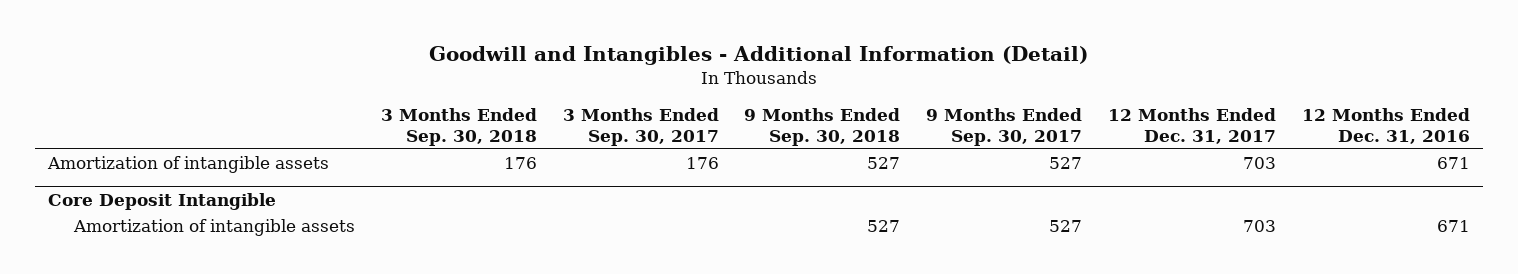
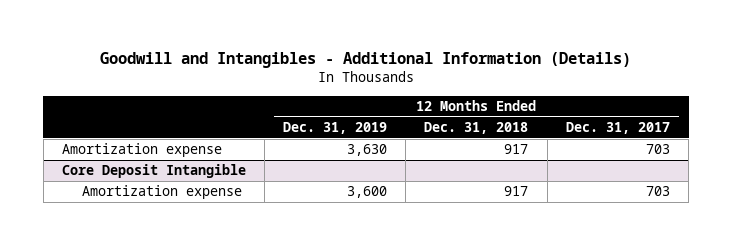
- Goodwill and Intangibles - Additional Information (Detail)
+ Goodwill and Intangibles - Additional Information (Details)
- | 3 Months Ended Sep. 30, 2018 | 3 Months Ended Sep. 30, 2017 | 9 Months Ended Sep. 30, 2018 | 9 Months Ended Sep. 30, 2017 | 12 Months Ended Dec. 31, 2017 | 12 Months Ended Dec. 31, 2016
+ | 12 Months Ended Dec. 31, 2019 | 12 Months Ended Dec. 31, 2018 | 12 Months Ended Dec. 31, 2017
- Amortization of intangible assets | 176 | 176 | 527 | 527 | 703 | 671
+ Amortization expense | 3,630 | 917 | 703
@ Core Deposit Intangible
- Amortization of intangible assets | | | 527 | 527 | 703 | 671
+ Amortization expense | 3,600 | 917 | 703

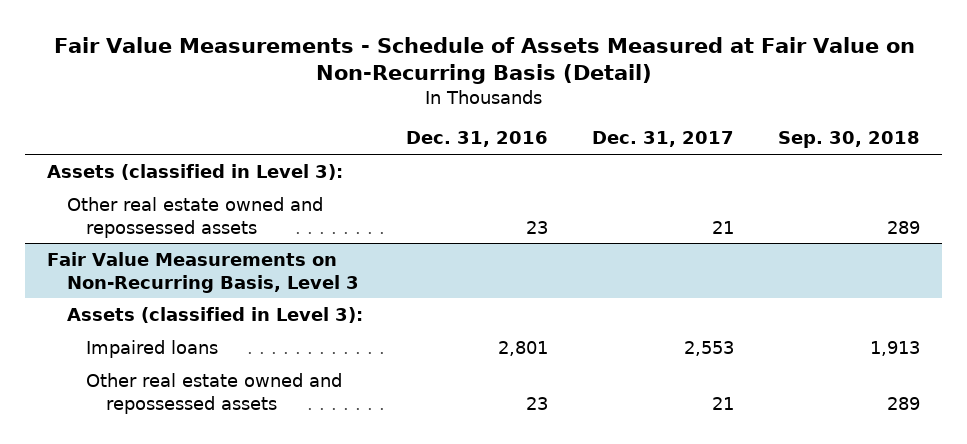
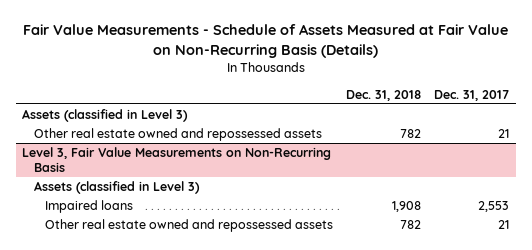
- Fair Value Measurements - Schedule of Assets Measured at Fair Value on Non-Recurring Basis (Detail)
+ Fair Value Measurements - Schedule of Assets Measured at Fair Value on Non-Recurring Basis (Details)
- | Dec. 31, 2016 | Dec. 31, 2017 | Sep. 30, 2018
+ | Dec. 31, 2018 | Dec. 31, 2017
- Assets (classified in Level 3):
+ Assets (classified in Level 3)
- Fair Value Measurements on Non-Recurring Basis, Level 3
- Assets (classified in Level 3):
+ Level 3, Fair Value Measurements on Non-Recurring Basis
+ Assets (classified in Level 3)

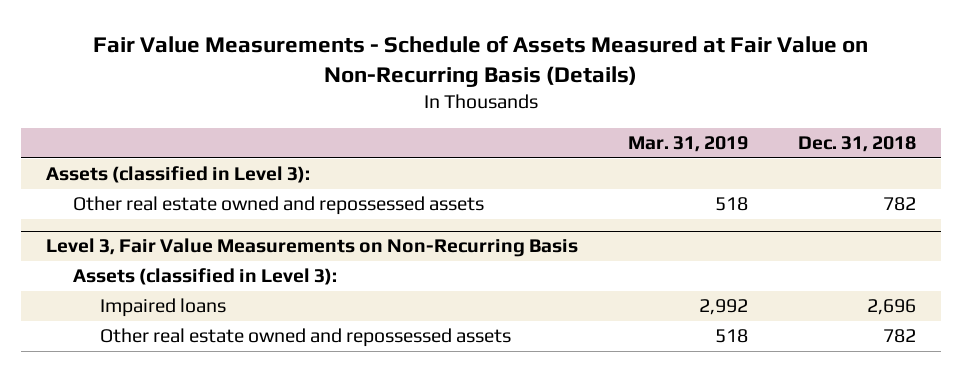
- | Dec. 31, 2018 | Dec. 31, 2017
+ | Mar. 31, 2019 | Dec. 31, 2018
- Assets (classified in Level 3)
+ Assets (classified in Level 3):
@ Level 3, Fair Value Measurements on Non-Recurring Basis
- Assets (classified in Level 3)
- Impaired loans | 1,908 | 2,553
+ Assets (classified in Level 3):
+ Impaired loans | 2,992 | 2,696

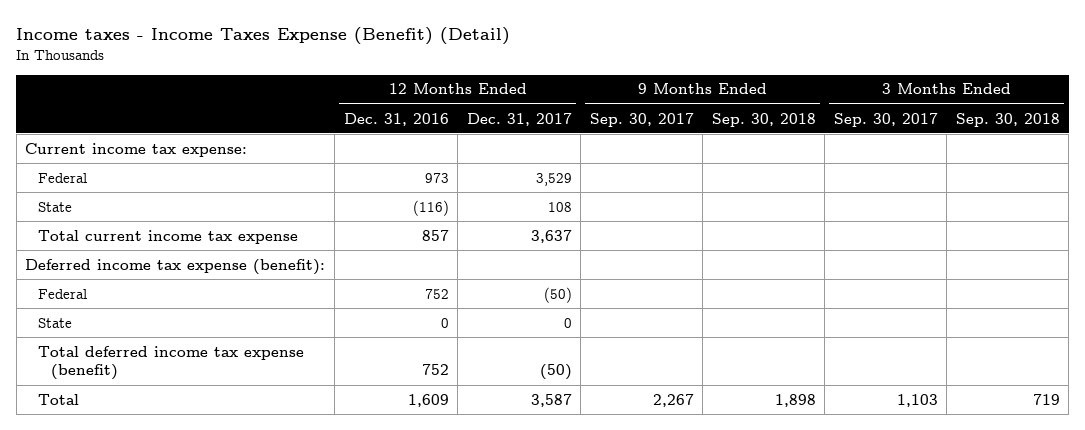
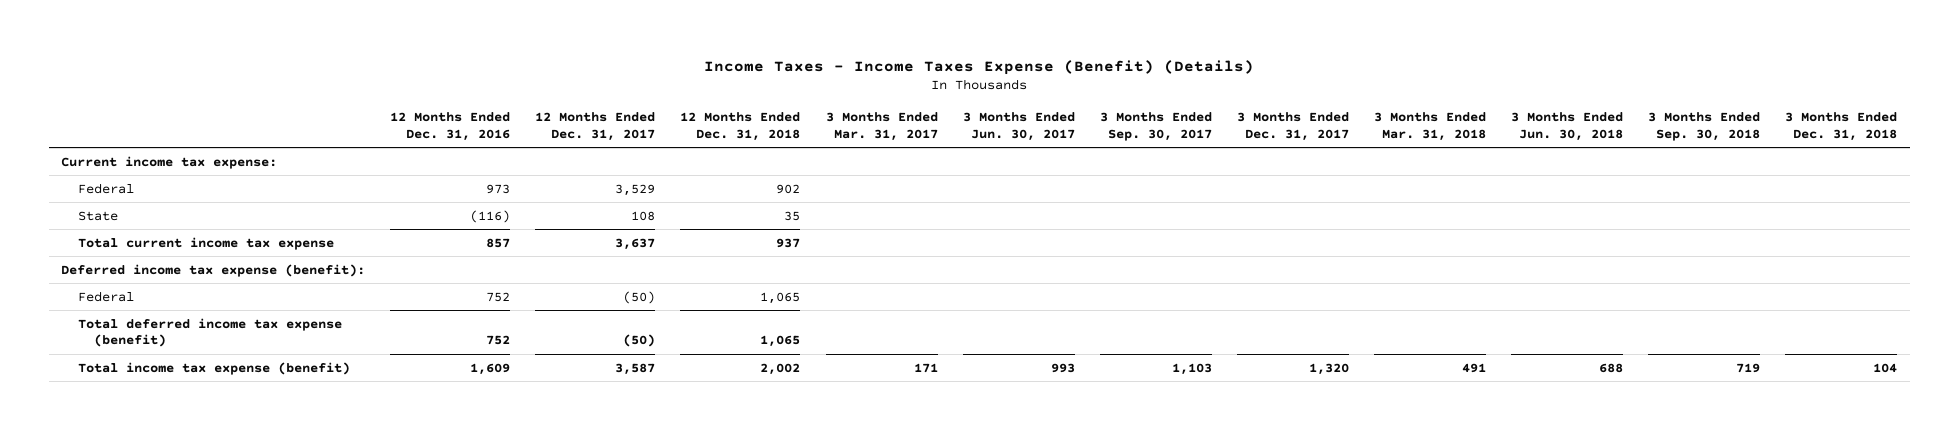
- Income taxes - Income Taxes Expense (Benefit) (Detail)
+ Income Taxes - Income Taxes Expense (Benefit) (Details)
- | 12 Months Ended Dec. 31, 2016 | 12 Months Ended Dec. 31, 2017 | 9 Months Ended Sep. 30, 2017 | 9 Months Ended Sep. 30, 2018 | 3 Months Ended Sep. 30, 2017 | 3 Months Ended Sep. 30, 2018
+ | 12 Months Ended Dec. 31, 2016 | 12 Months Ended Dec. 31, 2017 | 12 Months Ended Dec. 31, 2018 | 3 Months Ended Mar. 31, 2017 | 3 Months Ended Jun. 30, 2017 | 3 Months Ended Sep. 30, 2017 | 3 Months Ended Dec. 31, 2017 | 3 Months Ended Mar. 31, 2018 | 3 Months Ended Jun. 30, 2018 | 3 Months Ended Sep. 30, 2018 | 3 Months Ended Dec. 31, 2018
- State | 0 | 0 | | | |
- Total | 1,609 | 3,587 | 2,267 | 1,898 | 1,103 | 719
+ Total income tax expense (benefit) | 1,609 | 3,587 | 2,002 | 171 | 993 | 1,103 | 1,320 | 491 | 688 | 719 | 104

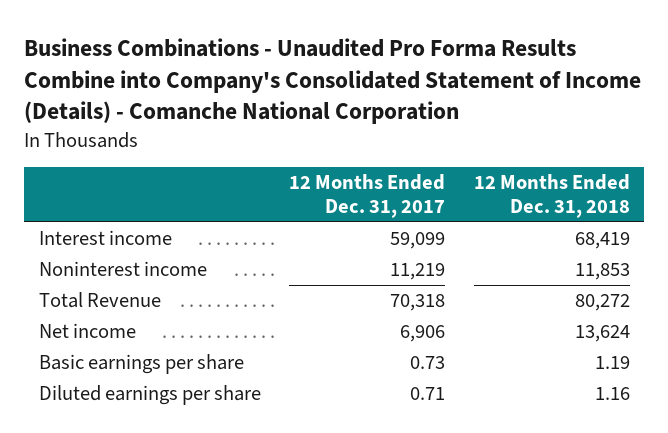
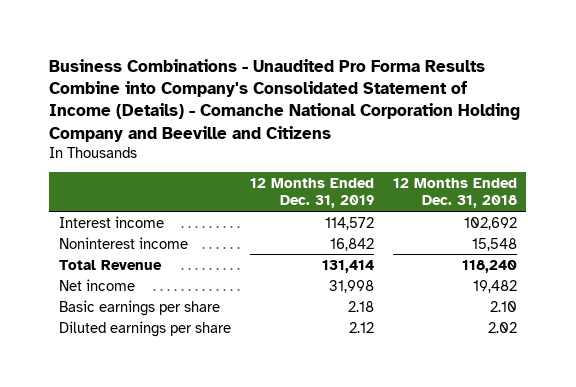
- Business Combinations - Unaudited Pro Forma Results Combine into Company's Consolidated Statement of Income (Details) - Comanche National Corporation
+ Business Combinations - Unaudited Pro Forma Results Combine into Company's Consolidated Statement of Income (Details) - Comanche National Corporation Holding Company and Beeville and Citizens
- | 12 Months Ended Dec. 31, 2017 | 12 Months Ended Dec. 31, 2018
+ | 12 Months Ended Dec. 31, 2019 | 12 Months Ended Dec. 31, 2018
- Interest income | 59,099 | 68,419
- Noninterest income | 11,219 | 11,853
- Total Revenue | 70,318 | 80,272
- Net income | 6,906 | 13,624
- Basic earnings per share | 0.73 | 1.19
- Diluted earnings per share | 0.71 | 1.16
+ Interest income | 114,572 | 102,692
+ Noninterest income | 16,842 | 15,548
+ Total Revenue | 131,414 | 118,240
+ Net income | 31,998 | 19,482
+ Basic earnings per share | 2.18 | 2.10
+ Diluted earnings per share | 2.12 | 2.02

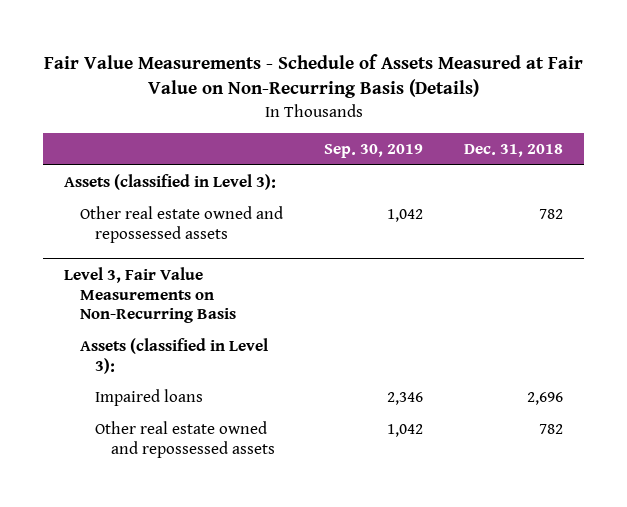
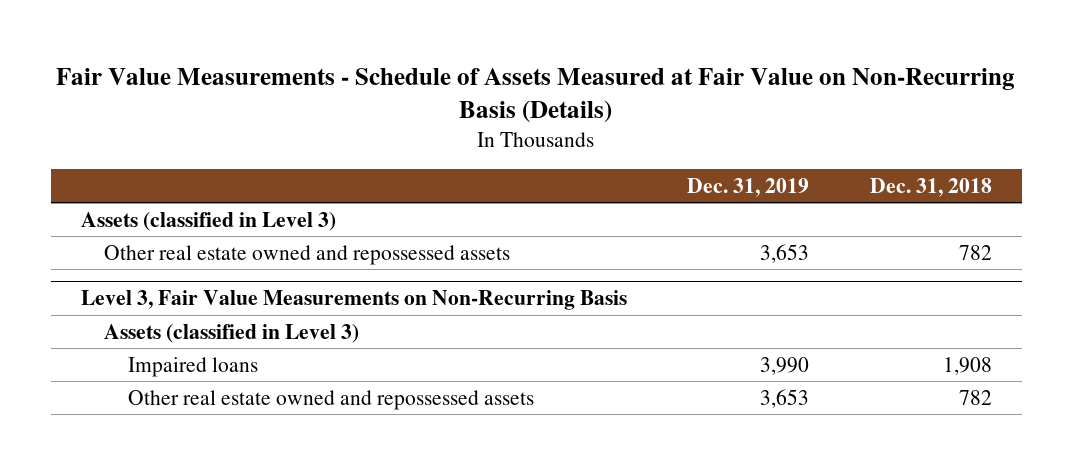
- | Sep. 30, 2019 | Dec. 31, 2018
+ | Dec. 31, 2019 | Dec. 31, 2018
- Assets (classified in Level 3):
+ Assets (classified in Level 3)
@ Level 3, Fair Value Measurements on Non-Recurring Basis
- Assets (classified in Level 3):
- Impaired loans | 2,346 | 2,696
+ Assets (classified in Level 3)
+ Impaired loans | 3,990 | 1,908

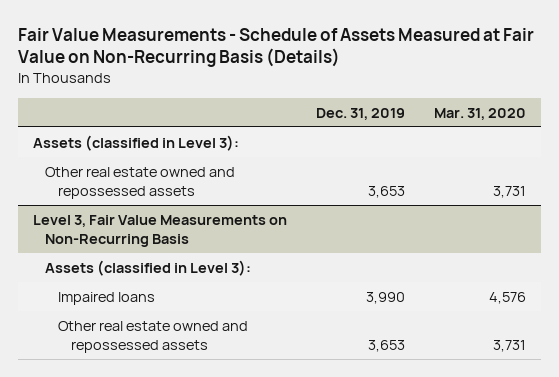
- | Dec. 31, 2019 | Dec. 31, 2018
+ | Dec. 31, 2019 | Mar. 31, 2020
- Assets (classified in Level 3)
+ Assets (classified in Level 3):
@ Level 3, Fair Value Measurements on Non-Recurring Basis
- Assets (classified in Level 3)
+ Assets (classified in Level 3):

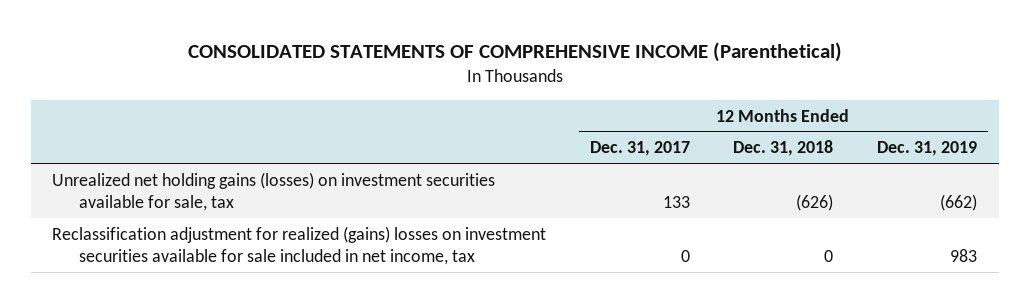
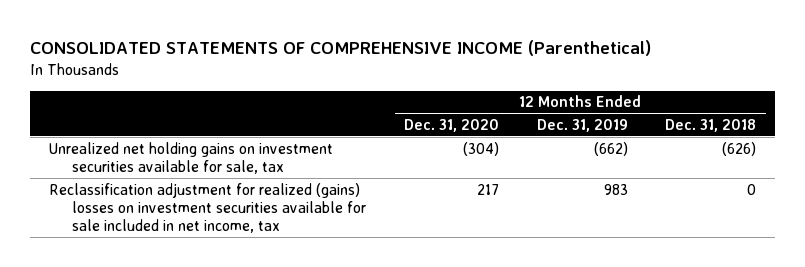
- | 12 Months Ended Dec. 31, 2017 | 12 Months Ended Dec. 31, 2018 | 12 Months Ended Dec. 31, 2019
+ | 12 Months Ended Dec. 31, 2020 | 12 Months Ended Dec. 31, 2019 | 12 Months Ended Dec. 31, 2018
- Unrealized net holding gains (losses) on investment securities available for sale, tax | 133 | (626) | (662)
+ Unrealized net holding gains on investment securities available for sale, tax | (304) | (662) | (626)

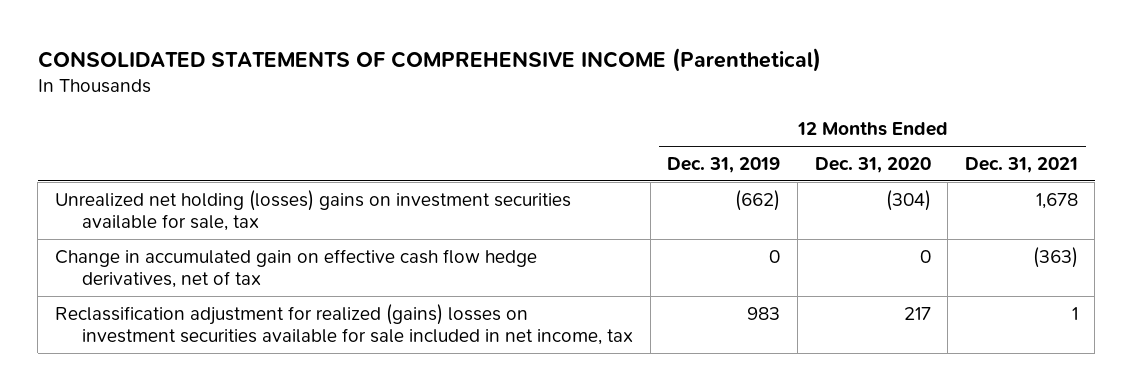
- | 12 Months Ended Dec. 31, 2020 | 12 Months Ended Dec. 31, 2019 | 12 Months Ended Dec. 31, 2018
+ | 12 Months Ended Dec. 31, 2019 | 12 Months Ended Dec. 31, 2020 | 12 Months Ended Dec. 31, 2021
- Unrealized net holding gains on investment securities available for sale, tax | (304) | (662) | (626)
+ Unrealized net holding (losses) gains on investment securities available for sale, tax | (662) | (304) | 1,678
+ Change in accumulated gain on effective cash flow hedge derivatives, net of tax | 0 | 0 | (363)

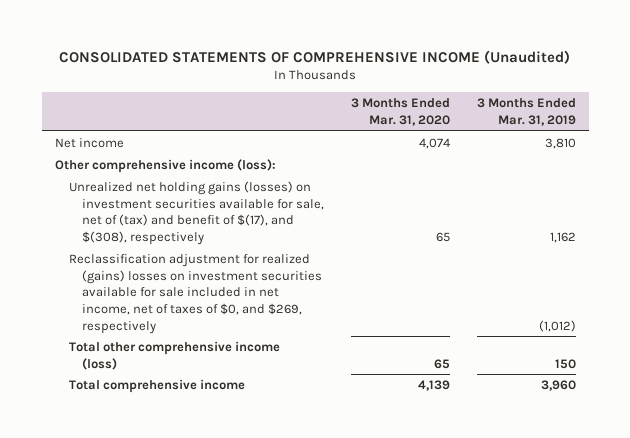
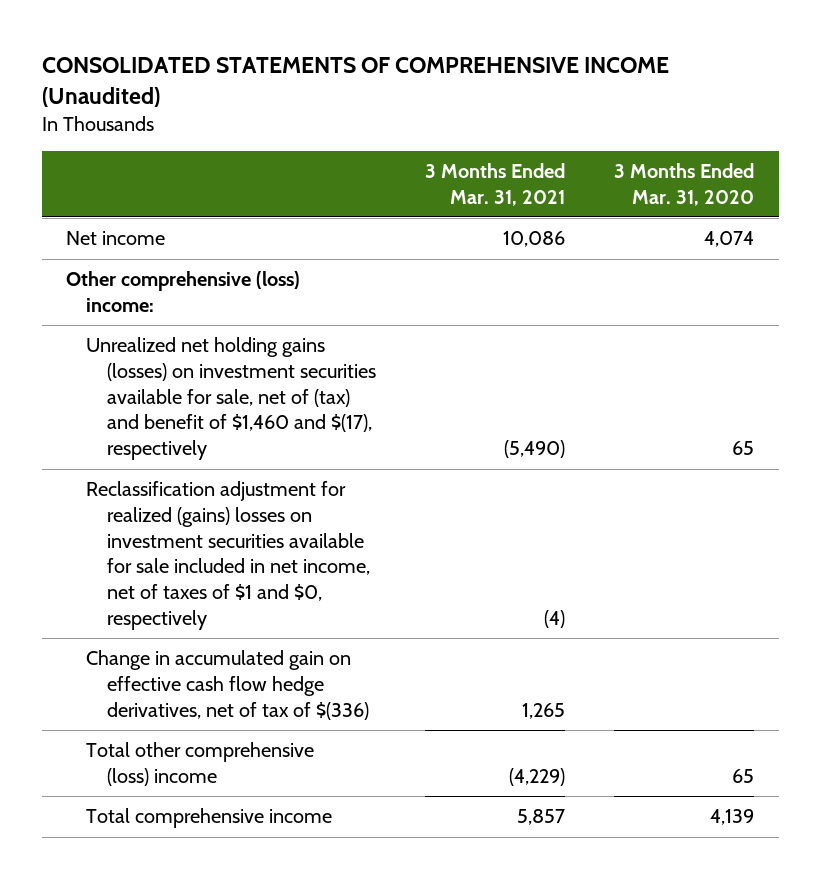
- | 3 Months Ended Mar. 31, 2020 | 3 Months Ended Mar. 31, 2019
+ | 3 Months Ended Mar. 31, 2021 | 3 Months Ended Mar. 31, 2020
- Other comprehensive income (loss):
- Unrealized net holding gains (losses) on investment securities available for sale, net of (tax) and benefit of $(17), and $(308), respectively | 65 | 1,162
- Reclassification adjustment for realized (gains) losses on investment securities available for sale included in net income, net of taxes of $0, and $269, respectively | | (1,012)
- Total other comprehensive income (loss) | 65 | 150
+ Other comprehensive (loss) income:
+ Unrealized net holding gains (losses) on investment securities available for sale, net of (tax) and benefit of $1,460 and $(17), respectively | (5,490) | 65
+ Reclassification adjustment for realized (gains) losses on investment securities available for sale included in net income, net of taxes of $1 and $0, respectively | (4) |
+ Change in accumulated gain on effective cash flow hedge derivatives, net of tax of $(336) | 1,265 |
+ Total other comprehensive (loss) income | (4,229) | 65

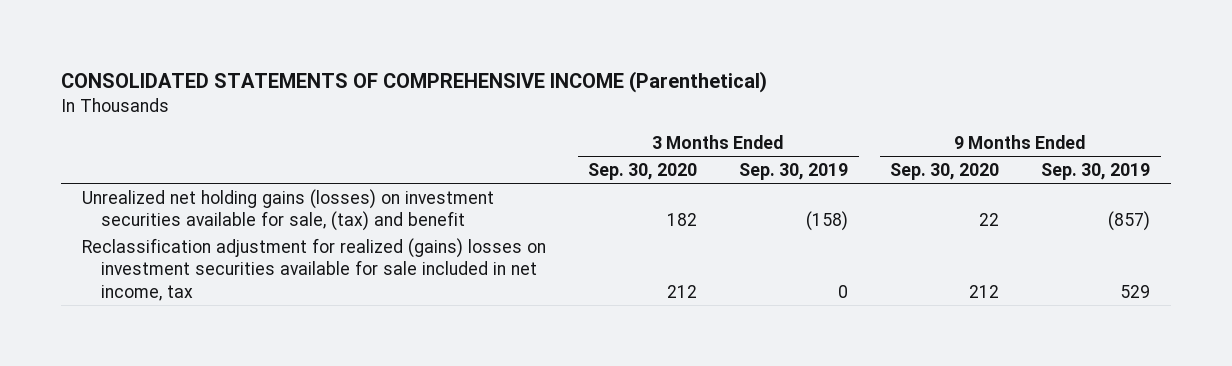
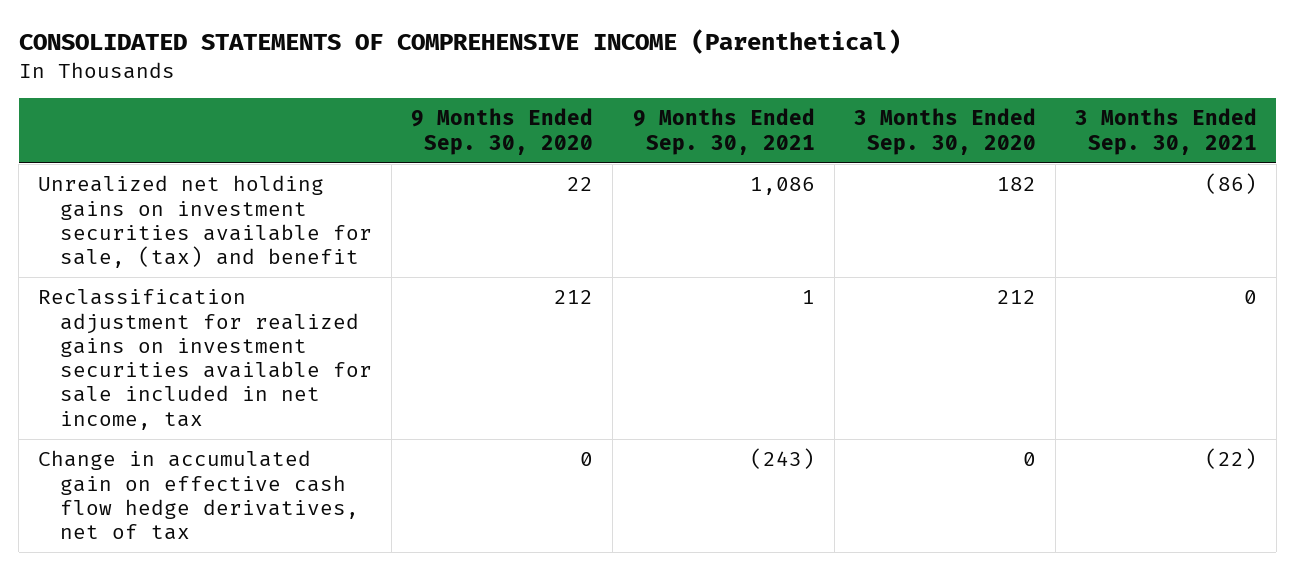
- | 3 Months Ended Sep. 30, 2020 | 3 Months Ended Sep. 30, 2019 | 9 Months Ended Sep. 30, 2020 | 9 Months Ended Sep. 30, 2019
+ | 9 Months Ended Sep. 30, 2020 | 9 Months Ended Sep. 30, 2021 | 3 Months Ended Sep. 30, 2020 | 3 Months Ended Sep. 30, 2021
- Unrealized net holding gains (losses) on investment securities available for sale, (tax) and benefit | 182 | (158) | 22 | (857)
- Reclassification adjustment for realized (gains) losses on investment securities available for sale included in net income, tax | 212 | 0 | 212 | 529
+ Unrealized net holding gains on investment securities available for sale, (tax) and benefit | 22 | 1,086 | 182 | (86)
+ Reclassification adjustment for realized gains on investment securities available for sale included in net income, tax | 212 | 1 | 212 | 0
+ Change in accumulated gain on effective cash flow hedge derivatives, net of tax | 0 | (243) | 0 | (22)

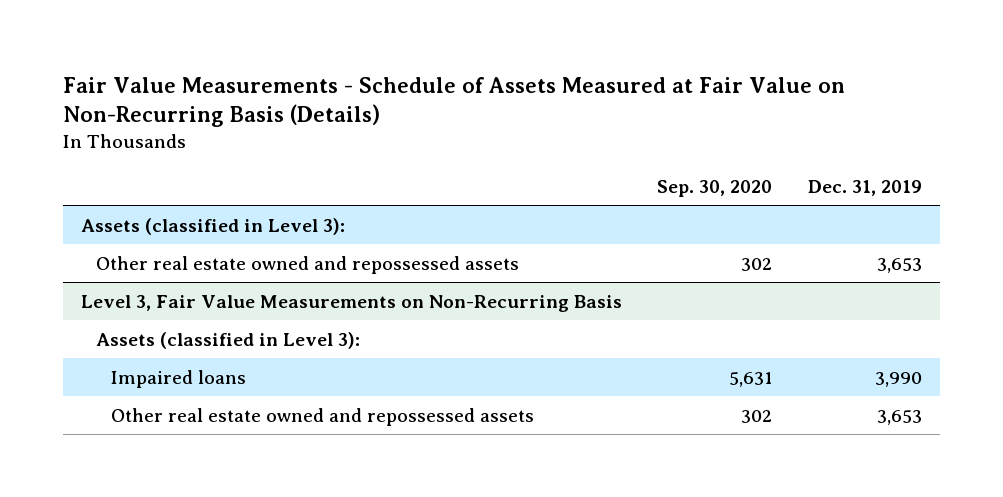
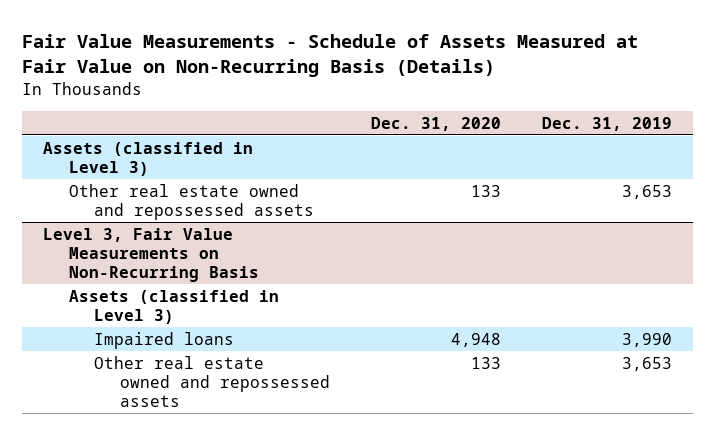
- | Sep. 30, 2020 | Dec. 31, 2019
+ | Dec. 31, 2020 | Dec. 31, 2019
- Assets (classified in Level 3):
+ Assets (classified in Level 3)
@ Level 3, Fair Value Measurements on Non-Recurring Basis
- Assets (classified in Level 3):
+ Assets (classified in Level 3)

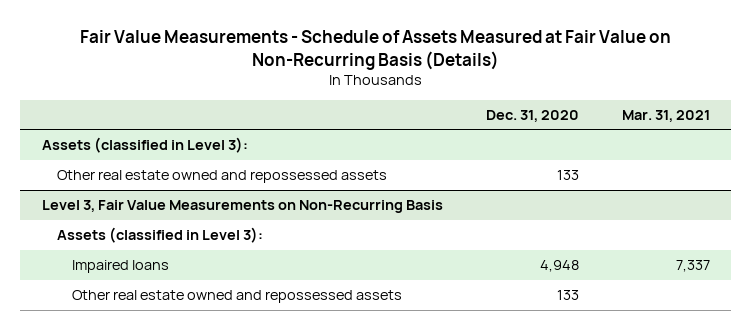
- | Dec. 31, 2020 | Dec. 31, 2019
+ | Dec. 31, 2020 | Mar. 31, 2021
- Assets (classified in Level 3)
+ Assets (classified in Level 3):
@ Level 3, Fair Value Measurements on Non-Recurring Basis
- Assets (classified in Level 3)
+ Assets (classified in Level 3):

